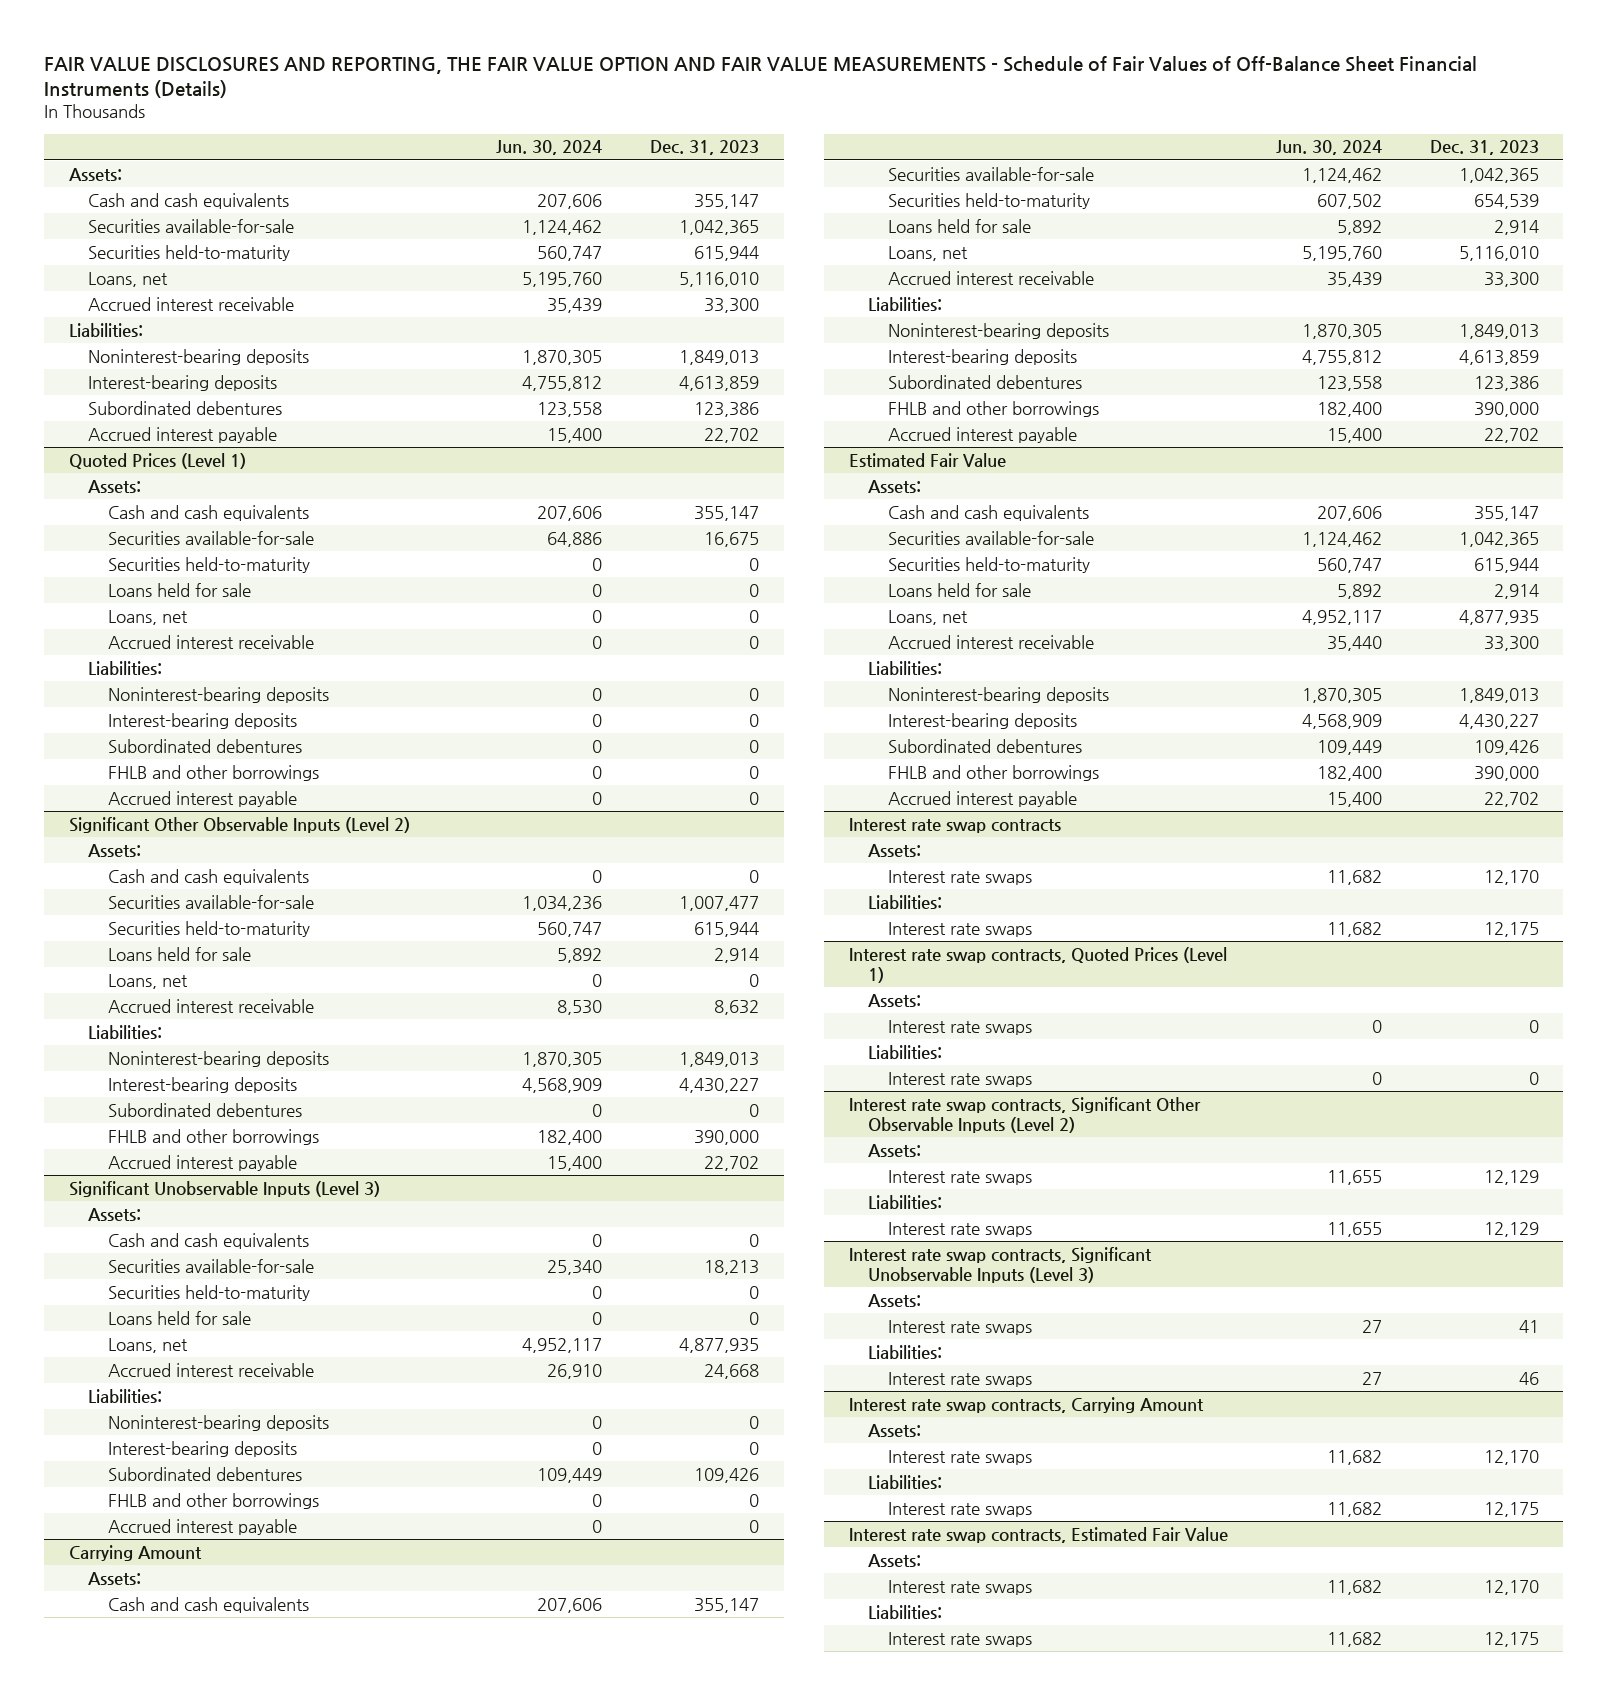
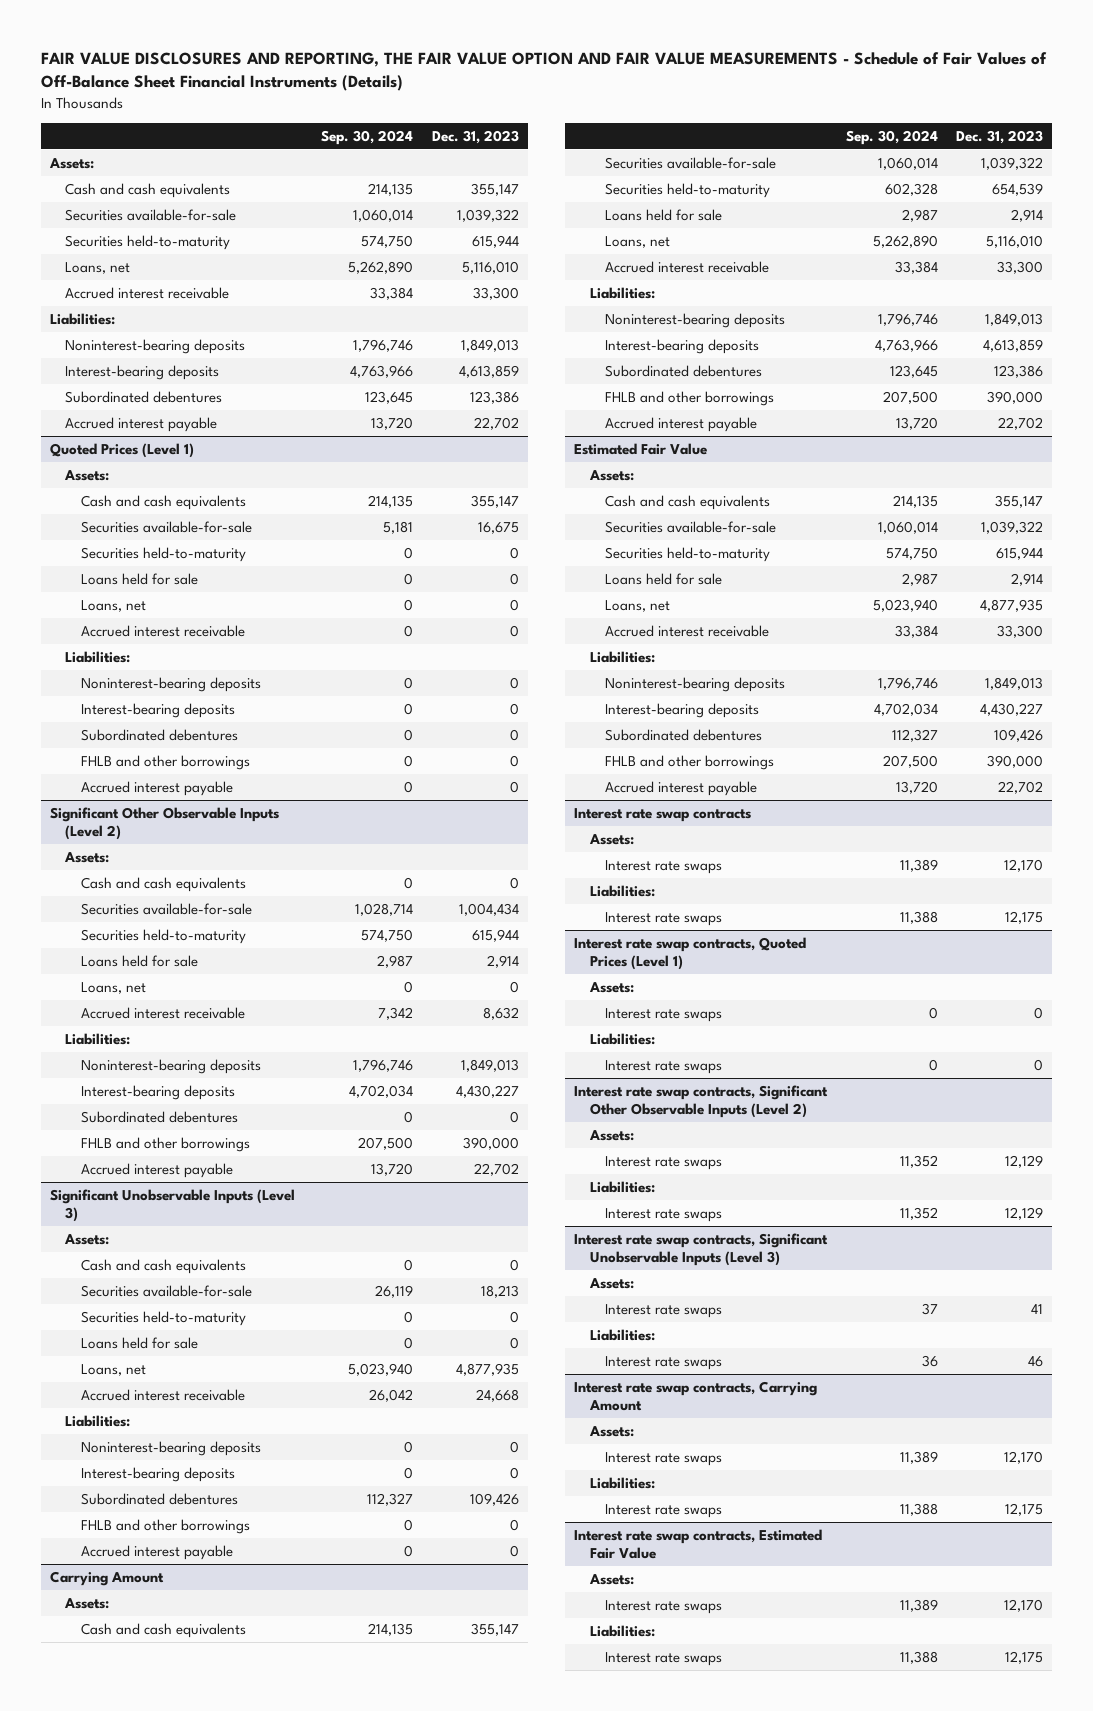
- | Jun. 30, 2024 | Dec. 31, 2023
+ | Sep. 30, 2024 | Dec. 31, 2023
- Securities available-for-sale | 1,124,462 | 1,042,365
+ Securities available-for-sale | 1,060,014 | 1,039,322
@ Significant Other Observable Inputs (Level 2)
- Securities available-for-sale | 1,034,236 | 1,007,477
+ Securities available-for-sale | 1,028,714 | 1,004,434
@ Carrying Amount
- Securities available-for-sale | 1,124,462 | 1,042,365
+ Securities available-for-sale | 1,060,014 | 1,039,322
@ Estimated Fair Value
- Securities available-for-sale | 1,124,462 | 1,042,365
+ Securities available-for-sale | 1,060,014 | 1,039,322

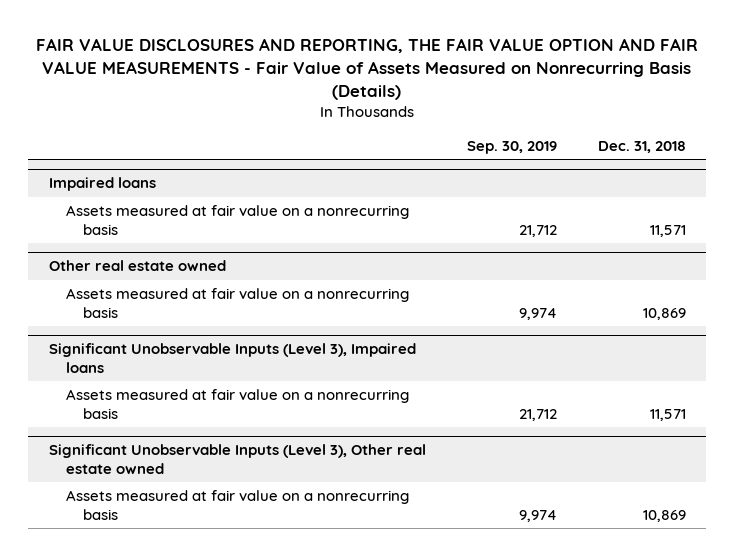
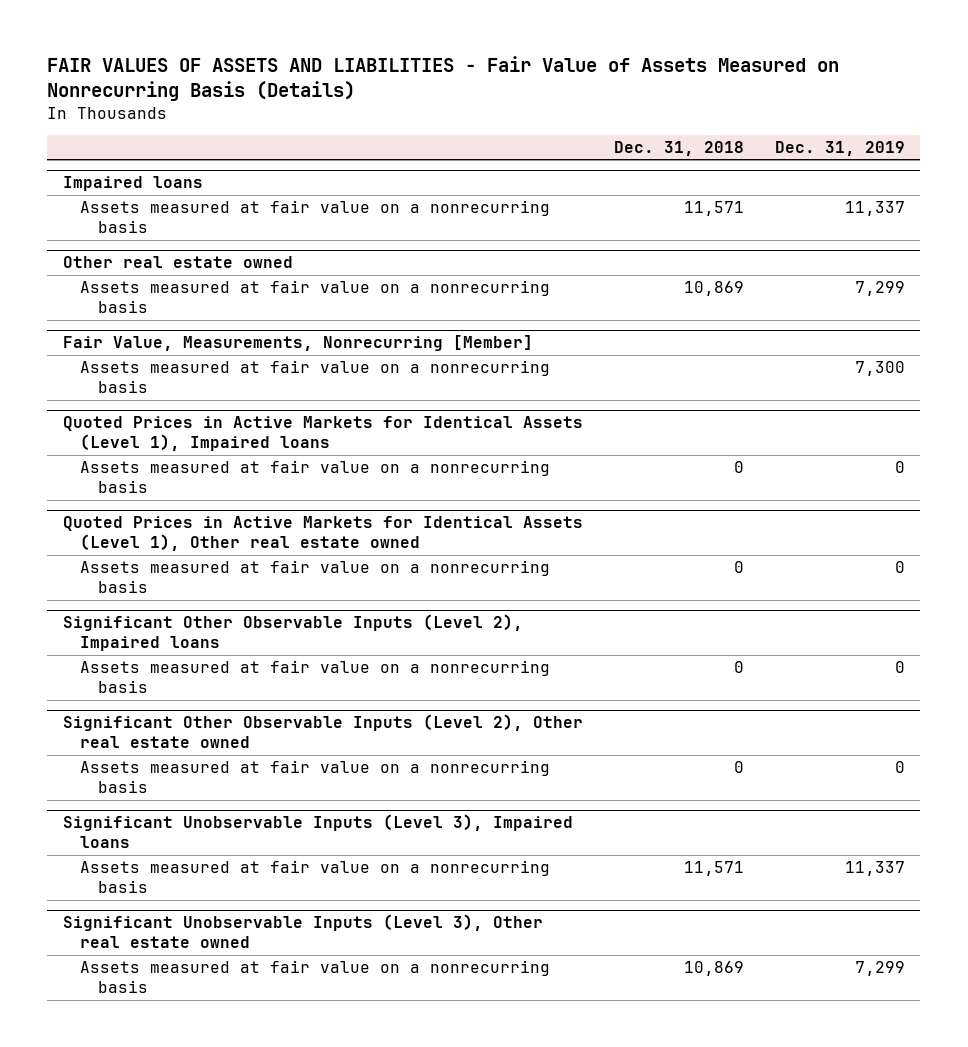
- FAIR VALUE DISCLOSURES AND REPORTING, THE FAIR VALUE OPTION AND FAIR VALUE MEASUREMENTS - Fair Value of Assets Measured on Nonrecurring Basis (Details)
+ FAIR VALUES OF ASSETS AND LIABILITIES - Fair Value of Assets Measured on Nonrecurring Basis (Details)
- | Sep. 30, 2019 | Dec. 31, 2018
+ | Dec. 31, 2018 | Dec. 31, 2019
+ Fair Value, Measurements, Nonrecurring [Member]
+ Assets measured at fair value on a nonrecurring basis | | 7,300
+ Quoted Prices in Active Markets for Identical Assets (Level 1), Impaired loans
+ Assets measured at fair value on a nonrecurring basis | 0 | 0
+ Quoted Prices in Active Markets for Identical Assets (Level 1), Other real estate owned
+ Assets measured at fair value on a nonrecurring basis | 0 | 0
+ Significant Other Observable Inputs (Level 2), Impaired loans
+ Assets measured at fair value on a nonrecurring basis | 0 | 0
+ Significant Other Observable Inputs (Level 2), Other real estate owned
+ Assets measured at fair value on a nonrecurring basis | 0 | 0

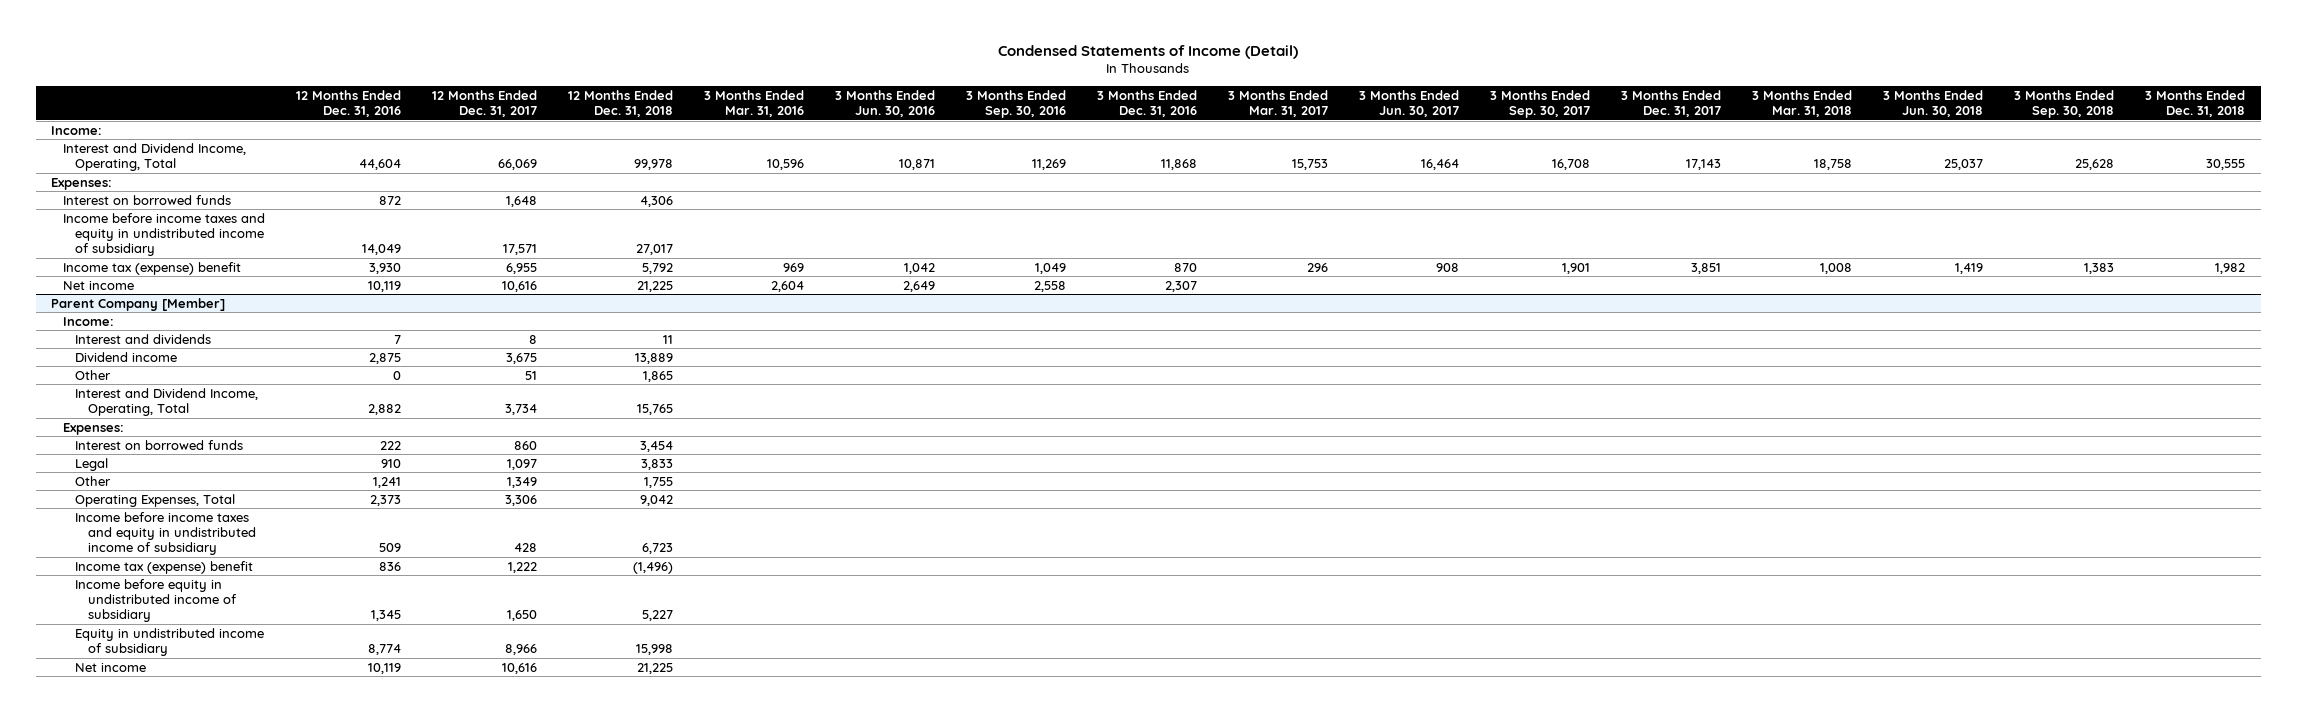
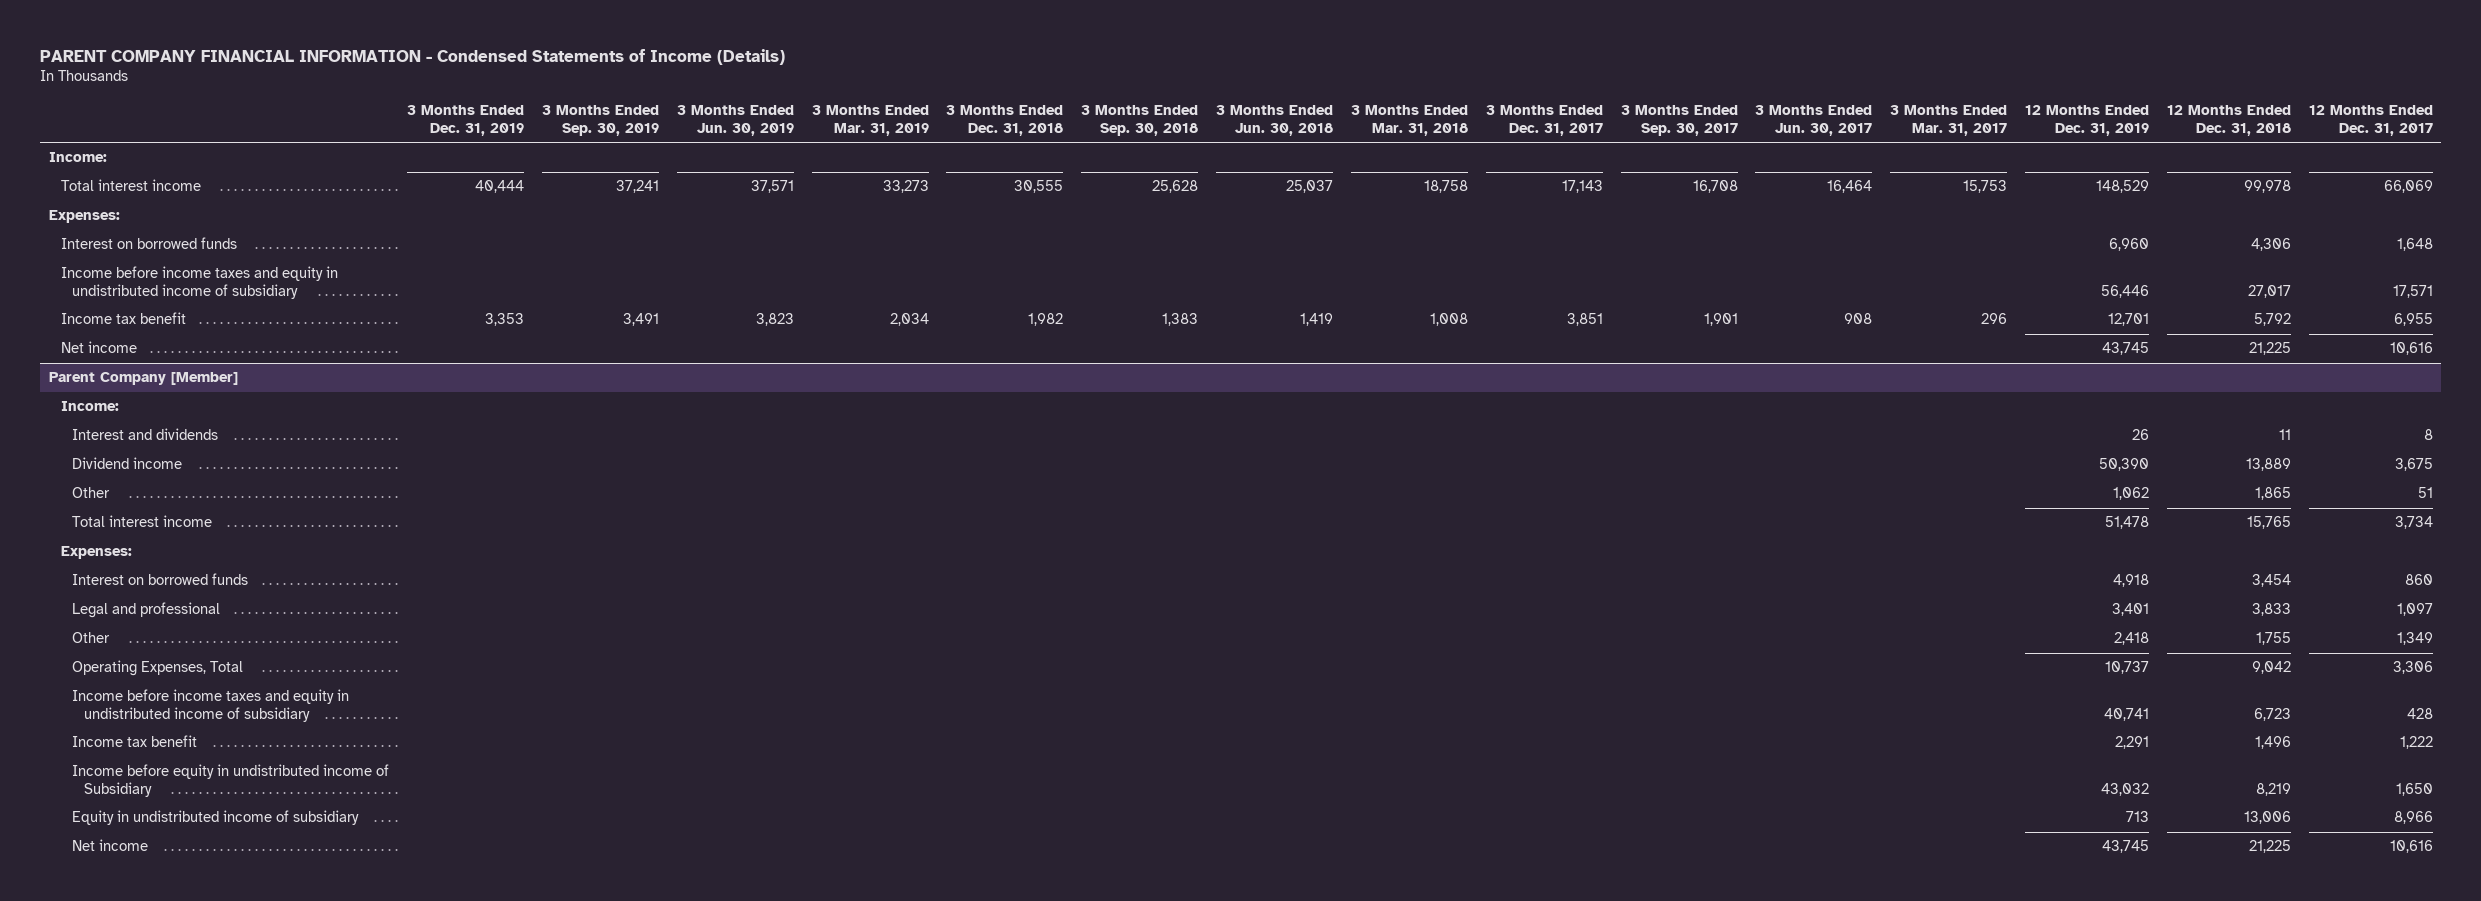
- Condensed Statements of Income (Detail)
+ PARENT COMPANY FINANCIAL INFORMATION - Condensed Statements of Income (Details)
- | 12 Months Ended Dec. 31, 2016 | 12 Months Ended Dec. 31, 2017 | 12 Months Ended Dec. 31, 2018 | 3 Months Ended Mar. 31, 2016 | 3 Months Ended Jun. 30, 2016 | 3 Months Ended Sep. 30, 2016 | 3 Months Ended Dec. 31, 2016 | 3 Months Ended Mar. 31, 2017 | 3 Months Ended Jun. 30, 2017 | 3 Months Ended Sep. 30, 2017 | 3 Months Ended Dec. 31, 2017 | 3 Months Ended Mar. 31, 2018 | 3 Months Ended Jun. 30, 2018 | 3 Months Ended Sep. 30, 2018 | 3 Months Ended Dec. 31, 2018
+ | 3 Months Ended Dec. 31, 2019 | 3 Months Ended Sep. 30, 2019 | 3 Months Ended Jun. 30, 2019 | 3 Months Ended Mar. 31, 2019 | 3 Months Ended Dec. 31, 2018 | 3 Months Ended Sep. 30, 2018 | 3 Months Ended Jun. 30, 2018 | 3 Months Ended Mar. 31, 2018 | 3 Months Ended Dec. 31, 2017 | 3 Months Ended Sep. 30, 2017 | 3 Months Ended Jun. 30, 2017 | 3 Months Ended Mar. 31, 2017 | 12 Months Ended Dec. 31, 2019 | 12 Months Ended Dec. 31, 2018 | 12 Months Ended Dec. 31, 2017
- Interest and Dividend Income, Operating, Total | 44,604 | 66,069 | 99,978 | 10,596 | 10,871 | 11,269 | 11,868 | 15,753 | 16,464 | 16,708 | 17,143 | 18,758 | 25,037 | 25,628 | 30,555
+ Total interest income | 40,444 | 37,241 | 37,571 | 33,273 | 30,555 | 25,628 | 25,037 | 18,758 | 17,143 | 16,708 | 16,464 | 15,753 | 148,529 | 99,978 | 66,069
- Income tax (expense) benefit | 3,930 | 6,955 | 5,792 | 969 | 1,042 | 1,049 | 870 | 296 | 908 | 1,901 | 3,851 | 1,008 | 1,419 | 1,383 | 1,982
+ Income tax benefit | 3,353 | 3,491 | 3,823 | 2,034 | 1,982 | 1,383 | 1,419 | 1,008 | 3,851 | 1,901 | 908 | 296 | 12,701 | 5,792 | 6,955
@ Parent Company [Member]
- Interest and Dividend Income, Operating, Total | 2,882 | 3,734 | 15,765 | | | | | | | | | | | |
+ Total interest income | | | | | | | | | | | | | 51,478 | 15,765 | 3,734
- Legal | 910 | 1,097 | 3,833 | | | | | | | | | | | |
+ Legal and professional | | | | | | | | | | | | | 3,401 | 3,833 | 1,097
- Income tax (expense) benefit | 836 | 1,222 | (1,496) | | | | | | | | | | | |
- Income before equity in undistributed income of subsidiary | 1,345 | 1,650 | 5,227 | | | | | | | | | | | |
- Equity in undistributed income of subsidiary | 8,774 | 8,966 | 15,998 | | | | | | | | | | | |
+ Income tax benefit | | | | | | | | | | | | | 2,291 | 1,496 | 1,222
+ Income before equity in undistributed income of Subsidiary | | | | | | | | | | | | | 43,032 | 8,219 | 1,650
+ Equity in undistributed income of subsidiary | | | | | | | | | | | | | 713 | 13,006 | 8,966

